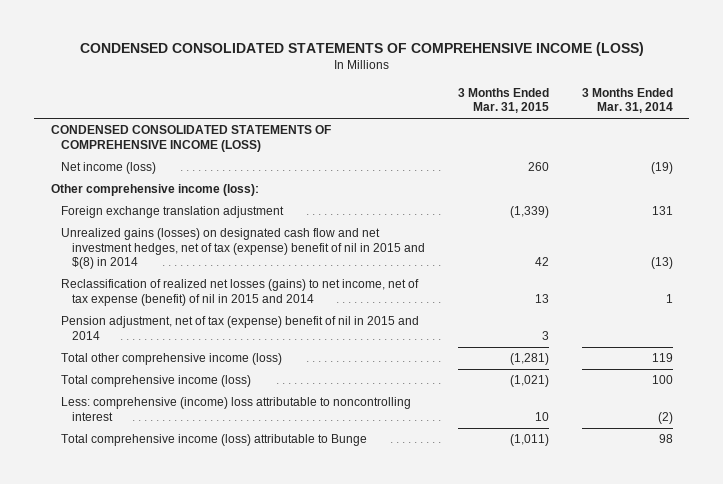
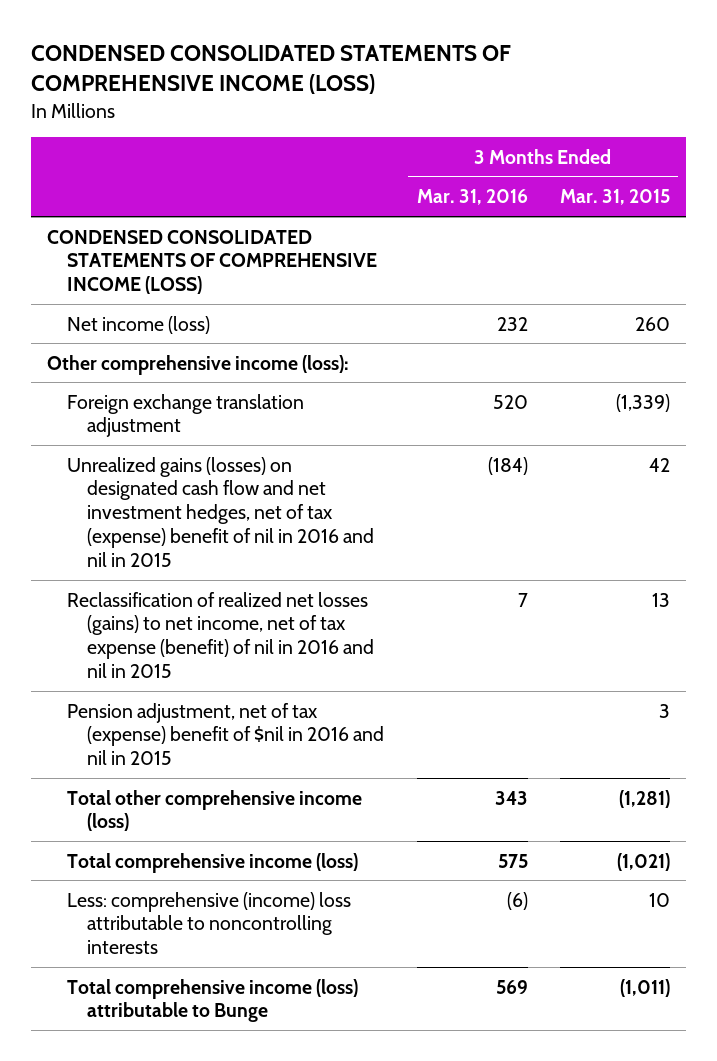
- | 3 Months Ended Mar. 31, 2015 | 3 Months Ended Mar. 31, 2014
+ | 3 Months Ended Mar. 31, 2016 | 3 Months Ended Mar. 31, 2015
- Unrealized gains (losses) on designated cash flow and net investment hedges, net of tax (expense) benefit of nil in 2015 and $(8) in 2014 | 42 | (13)
- Reclassification of realized net losses (gains) to net income, net of tax expense (benefit) of nil in 2015 and 2014 | 13 | 1
- Pension adjustment, net of tax (expense) benefit of nil in 2015 and 2014 | 3 |
+ Unrealized gains (losses) on designated cash flow and net investment hedges, net of tax (expense) benefit of nil in 2016 and nil in 2015 | (184) | 42
+ Reclassification of realized net losses (gains) to net income, net of tax expense (benefit) of nil in 2016 and nil in 2015 | 7 | 13
+ Pension adjustment, net of tax (expense) benefit of $nil in 2016 and nil in 2015 | | 3
- Less: comprehensive (income) loss attributable to noncontrolling interest | 10 | (2)
+ Less: comprehensive (income) loss attributable to noncontrolling interests | (6) | 10

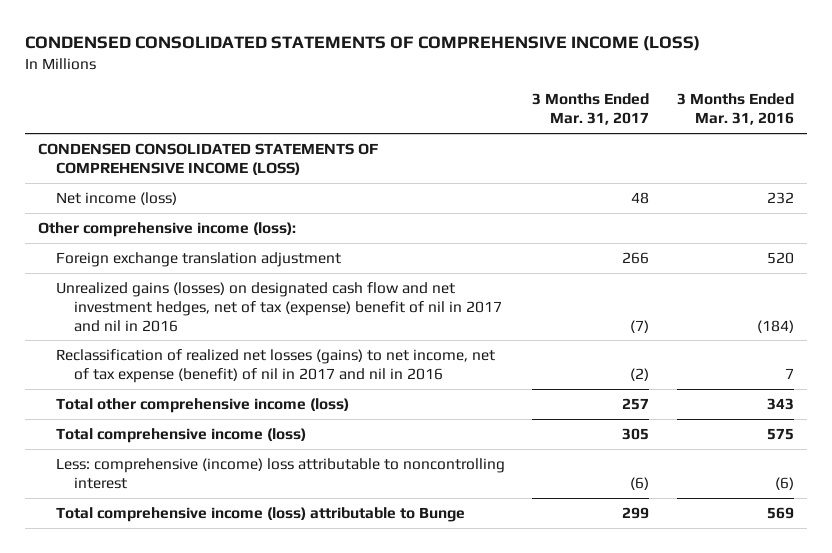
- | 3 Months Ended Mar. 31, 2016 | 3 Months Ended Mar. 31, 2015
+ | 3 Months Ended Mar. 31, 2017 | 3 Months Ended Mar. 31, 2016
- Unrealized gains (losses) on designated cash flow and net investment hedges, net of tax (expense) benefit of nil in 2016 and nil in 2015 | (184) | 42
- Reclassification of realized net losses (gains) to net income, net of tax expense (benefit) of nil in 2016 and nil in 2015 | 7 | 13
- Pension adjustment, net of tax (expense) benefit of $nil in 2016 and nil in 2015 | | 3
+ Unrealized gains (losses) on designated cash flow and net investment hedges, net of tax (expense) benefit of nil in 2017 and nil in 2016 | (7) | (184)
+ Reclassification of realized net losses (gains) to net income, net of tax expense (benefit) of nil in 2017 and nil in 2016 | (2) | 7
- Less: comprehensive (income) loss attributable to noncontrolling interests | (6) | 10
+ Less: comprehensive (income) loss attributable to noncontrolling interest | (6) | (6)

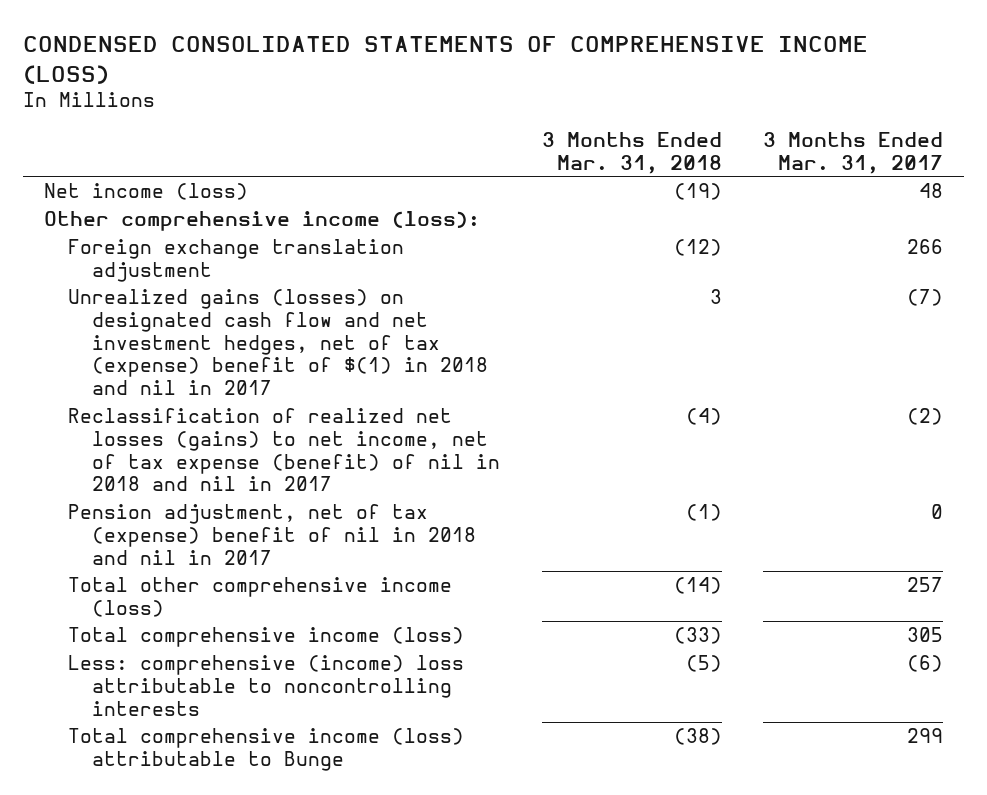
- | 3 Months Ended Mar. 31, 2017 | 3 Months Ended Mar. 31, 2016
+ | 3 Months Ended Mar. 31, 2018 | 3 Months Ended Mar. 31, 2017
- CONDENSED CONSOLIDATED STATEMENTS OF COMPREHENSIVE INCOME (LOSS)
- Unrealized gains (losses) on designated cash flow and net investment hedges, net of tax (expense) benefit of nil in 2017 and nil in 2016 | (7) | (184)
- Reclassification of realized net losses (gains) to net income, net of tax expense (benefit) of nil in 2017 and nil in 2016 | (2) | 7
+ Unrealized gains (losses) on designated cash flow and net investment hedges, net of tax (expense) benefit of $(1) in 2018 and nil in 2017 | 3 | (7)
+ Reclassification of realized net losses (gains) to net income, net of tax expense (benefit) of nil in 2018 and nil in 2017 | (4) | (2)
+ Pension adjustment, net of tax (expense) benefit of nil in 2018 and nil in 2017 | (1) | 0
- Less: comprehensive (income) loss attributable to noncontrolling interest | (6) | (6)
+ Less: comprehensive (income) loss attributable to noncontrolling interests | (5) | (6)

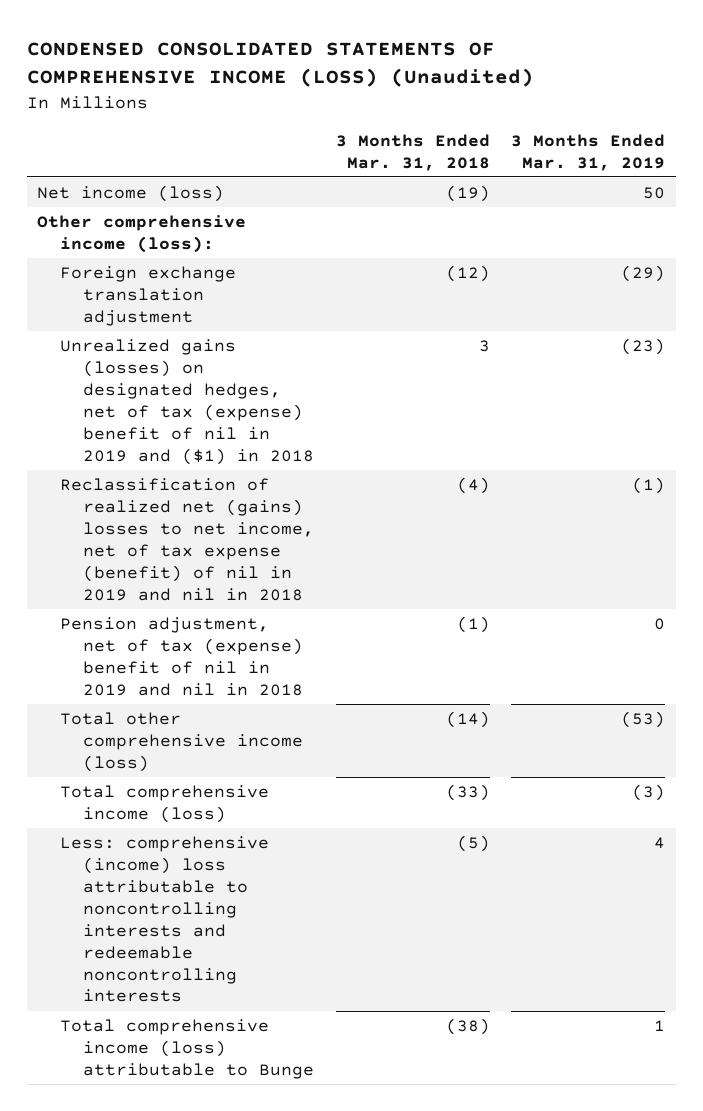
- CONDENSED CONSOLIDATED STATEMENTS OF COMPREHENSIVE INCOME (LOSS)
+ CONDENSED CONSOLIDATED STATEMENTS OF COMPREHENSIVE INCOME (LOSS) (Unaudited)
- | 3 Months Ended Mar. 31, 2018 | 3 Months Ended Mar. 31, 2017
+ | 3 Months Ended Mar. 31, 2018 | 3 Months Ended Mar. 31, 2019
- Unrealized gains (losses) on designated cash flow and net investment hedges, net of tax (expense) benefit of $(1) in 2018 and nil in 2017 | 3 | (7)
- Reclassification of realized net losses (gains) to net income, net of tax expense (benefit) of nil in 2018 and nil in 2017 | (4) | (2)
- Pension adjustment, net of tax (expense) benefit of nil in 2018 and nil in 2017 | (1) | 0
+ Unrealized gains (losses) on designated hedges, net of tax (expense) benefit of nil in 2019 and ($1) in 2018 | 3 | (23)
+ Reclassification of realized net (gains) losses to net income, net of tax expense (benefit) of nil in 2019 and nil in 2018 | (4) | (1)
+ Pension adjustment, net of tax (expense) benefit of nil in 2019 and nil in 2018 | (1) | 0
- Less: comprehensive (income) loss attributable to noncontrolling interests | (5) | (6)
+ Less: comprehensive (income) loss attributable to noncontrolling interests and redeemable noncontrolling interests | (5) | 4

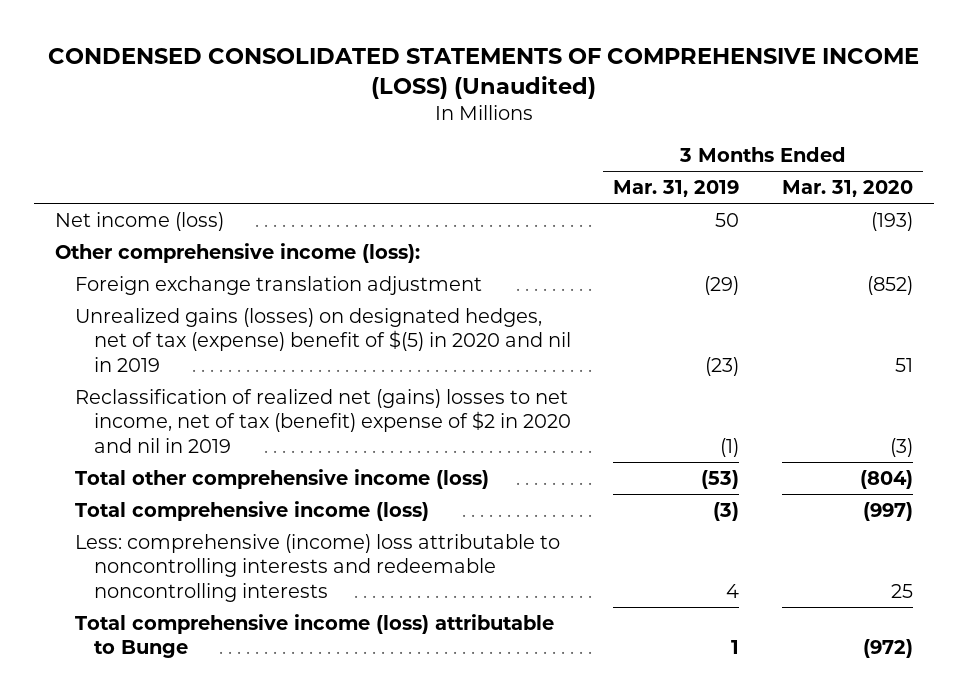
- | 3 Months Ended Mar. 31, 2018 | 3 Months Ended Mar. 31, 2019
+ | 3 Months Ended Mar. 31, 2019 | 3 Months Ended Mar. 31, 2020
- Unrealized gains (losses) on designated hedges, net of tax (expense) benefit of nil in 2019 and ($1) in 2018 | 3 | (23)
- Reclassification of realized net (gains) losses to net income, net of tax expense (benefit) of nil in 2019 and nil in 2018 | (4) | (1)
- Pension adjustment, net of tax (expense) benefit of nil in 2019 and nil in 2018 | (1) | 0
+ Unrealized gains (losses) on designated hedges, net of tax (expense) benefit of $(5) in 2020 and nil in 2019 | (23) | 51
+ Reclassification of realized net (gains) losses to net income, net of tax (benefit) expense of $2 in 2020 and nil in 2019 | (1) | (3)

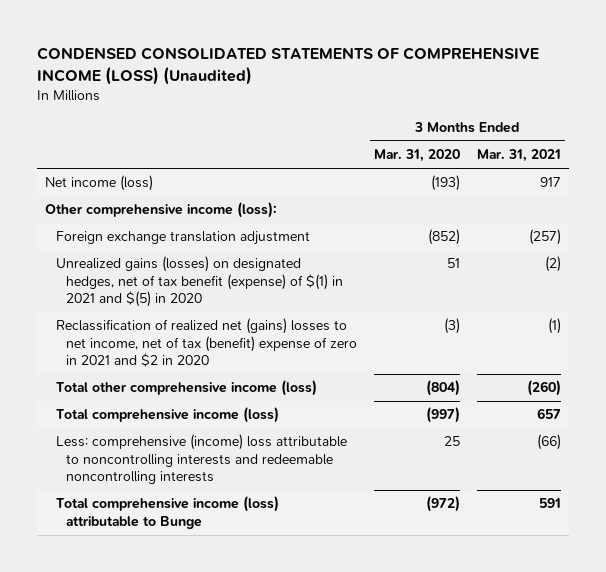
- | 3 Months Ended Mar. 31, 2019 | 3 Months Ended Mar. 31, 2020
+ | 3 Months Ended Mar. 31, 2020 | 3 Months Ended Mar. 31, 2021
- Unrealized gains (losses) on designated hedges, net of tax (expense) benefit of $(5) in 2020 and nil in 2019 | (23) | 51
- Reclassification of realized net (gains) losses to net income, net of tax (benefit) expense of $2 in 2020 and nil in 2019 | (1) | (3)
+ Unrealized gains (losses) on designated hedges, net of tax benefit (expense) of $(1) in 2021 and $(5) in 2020 | 51 | (2)
+ Reclassification of realized net (gains) losses to net income, net of tax (benefit) expense of zero in 2021 and $2 in 2020 | (3) | (1)

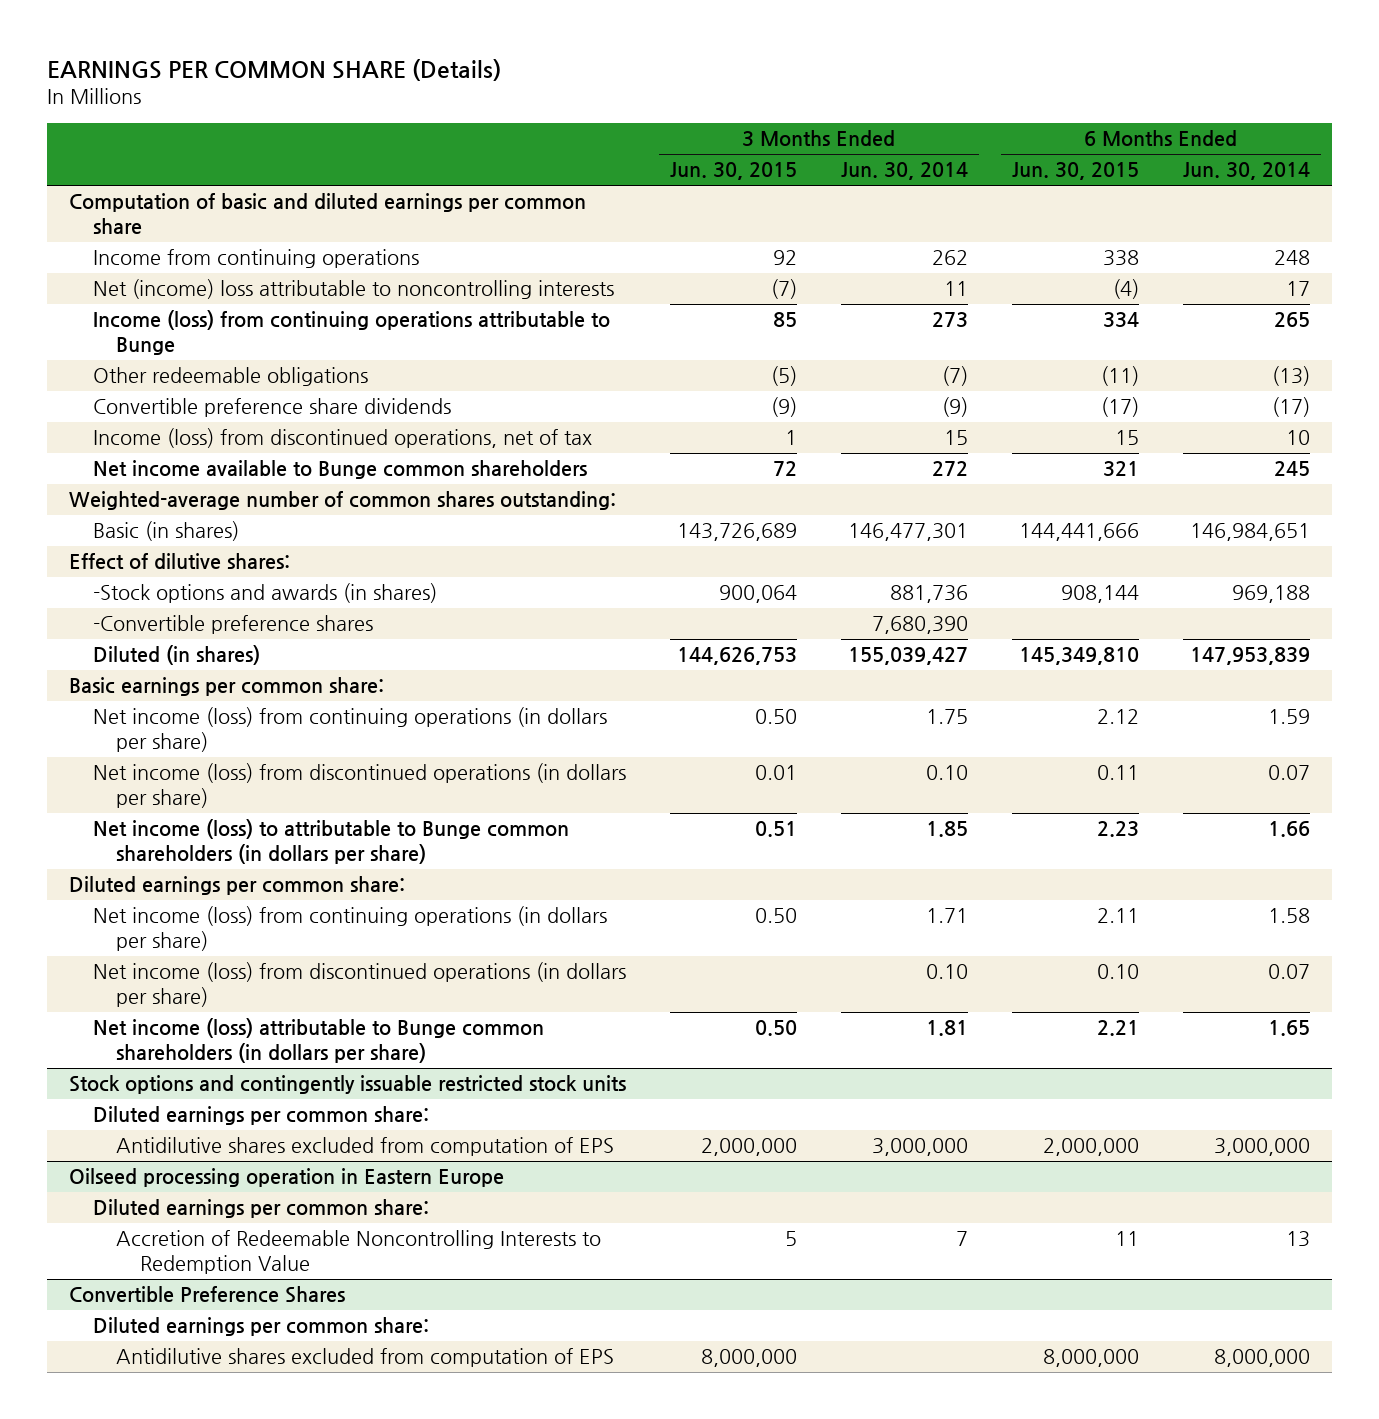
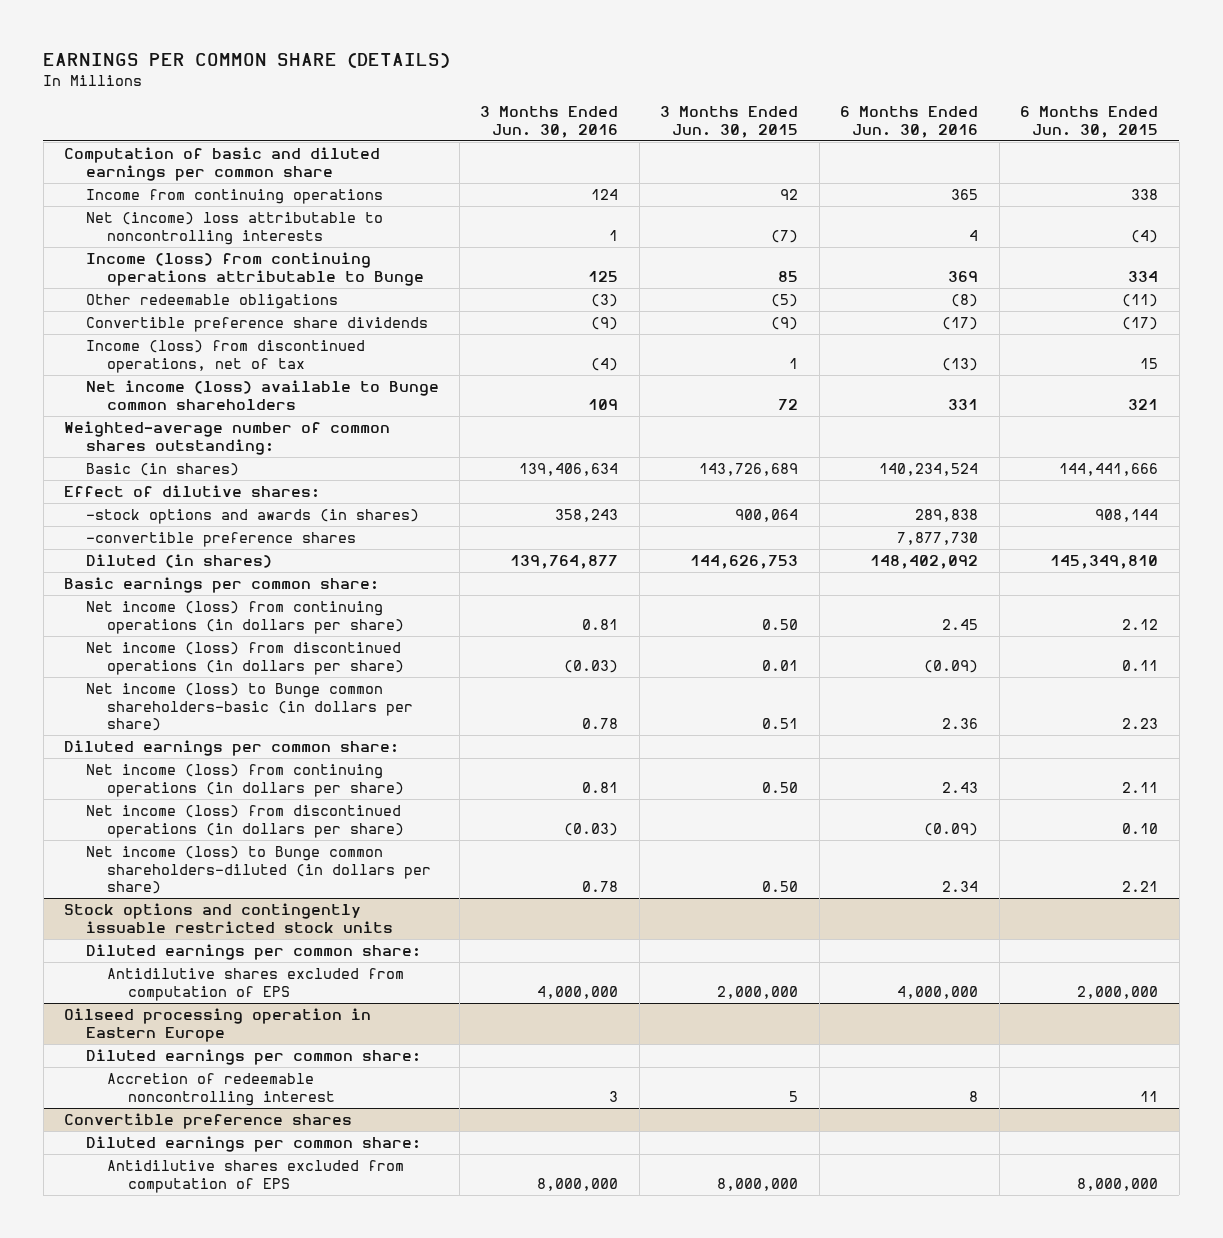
- EARNINGS PER COMMON SHARE (Details)
+ EARNINGS PER COMMON SHARE (DETAILS)
- | 3 Months Ended Jun. 30, 2015 | 3 Months Ended Jun. 30, 2014 | 6 Months Ended Jun. 30, 2015 | 6 Months Ended Jun. 30, 2014
+ | 3 Months Ended Jun. 30, 2016 | 3 Months Ended Jun. 30, 2015 | 6 Months Ended Jun. 30, 2016 | 6 Months Ended Jun. 30, 2015
- Net income available to Bunge common shareholders | 72 | 272 | 321 | 245
+ Net income (loss) available to Bunge common shareholders | 109 | 72 | 331 | 321
- -Stock options and awards (in shares) | 900,064 | 881,736 | 908,144 | 969,188
- -Convertible preference shares | | 7,680,390 | |
+ -stock options and awards (in shares) | 358,243 | 900,064 | 289,838 | 908,144
+ -convertible preference shares | | | 7,877,730 |
- Net income (loss) to attributable to Bunge common shareholders (in dollars per share) | 0.51 | 1.85 | 2.23 | 1.66
+ Net income (loss) to Bunge common shareholders-basic (in dollars per share) | 0.78 | 0.51 | 2.36 | 2.23
- Net income (loss) attributable to Bunge common shareholders (in dollars per share) | 0.50 | 1.81 | 2.21 | 1.65
+ Net income (loss) to Bunge common shareholders-diluted (in dollars per share) | 0.78 | 0.50 | 2.34 | 2.21
@ Oilseed processing operation in Eastern Europe
- Accretion of Redeemable Noncontrolling Interests to Redemption Value | 5 | 7 | 11 | 13
- Convertible Preference Shares
@ Oilseed processing operation in Eastern Europe
+ Accretion of redeemable noncontrolling interest | 3 | 5 | 8 | 11
+ Convertible preference shares

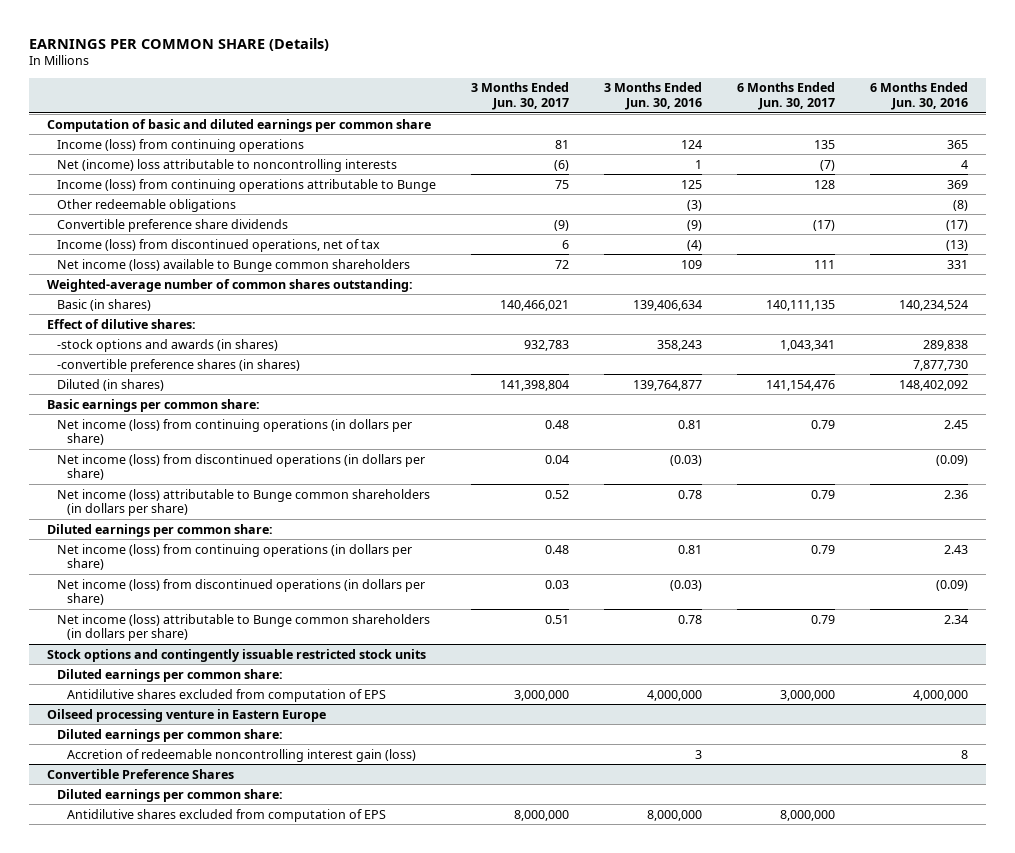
- EARNINGS PER COMMON SHARE (DETAILS)
+ EARNINGS PER COMMON SHARE (Details)
- | 3 Months Ended Jun. 30, 2016 | 3 Months Ended Jun. 30, 2015 | 6 Months Ended Jun. 30, 2016 | 6 Months Ended Jun. 30, 2015
+ | 3 Months Ended Jun. 30, 2017 | 3 Months Ended Jun. 30, 2016 | 6 Months Ended Jun. 30, 2017 | 6 Months Ended Jun. 30, 2016
- Income from continuing operations | 124 | 92 | 365 | 338
+ Income (loss) from continuing operations | 81 | 124 | 135 | 365
- -convertible preference shares | | | 7,877,730 |
+ -convertible preference shares (in shares) | | | | 7,877,730
- Net income (loss) to Bunge common shareholders-basic (in dollars per share) | 0.78 | 0.51 | 2.36 | 2.23
+ Net income (loss) attributable to Bunge common shareholders (in dollars per share) | 0.52 | 0.78 | 0.79 | 2.36
- Net income (loss) to Bunge common shareholders-diluted (in dollars per share) | 0.78 | 0.50 | 2.34 | 2.21
+ Net income (loss) attributable to Bunge common shareholders (in dollars per share) | 0.51 | 0.78 | 0.79 | 2.34
- Oilseed processing operation in Eastern Europe
+ Oilseed processing venture in Eastern Europe
- Accretion of redeemable noncontrolling interest | 3 | 5 | 8 | 11
- Convertible preference shares
+ Accretion of redeemable noncontrolling interest gain (loss) | | 3 | | 8
+ Convertible Preference Shares

